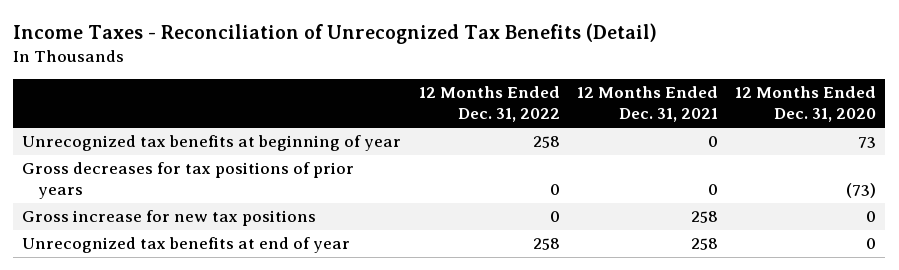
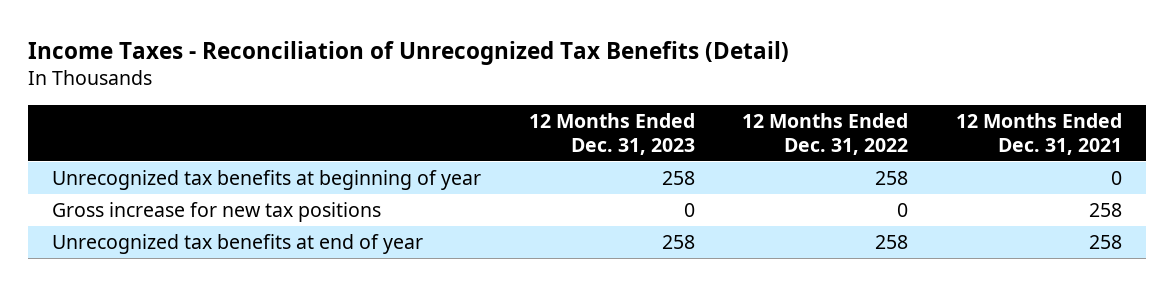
- | 12 Months Ended Dec. 31, 2022 | 12 Months Ended Dec. 31, 2021 | 12 Months Ended Dec. 31, 2020
+ | 12 Months Ended Dec. 31, 2023 | 12 Months Ended Dec. 31, 2022 | 12 Months Ended Dec. 31, 2021
- Gross decreases for tax positions of prior years | 0 | 0 | (73)

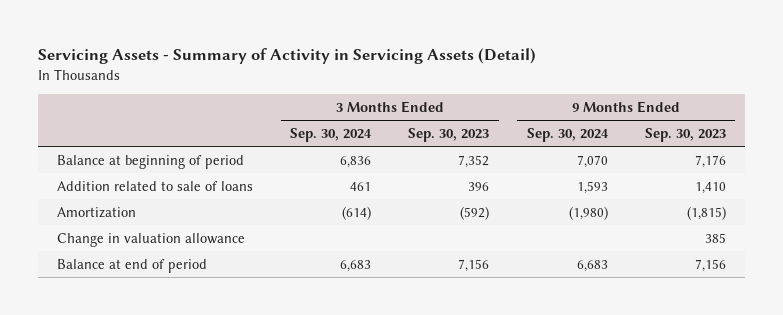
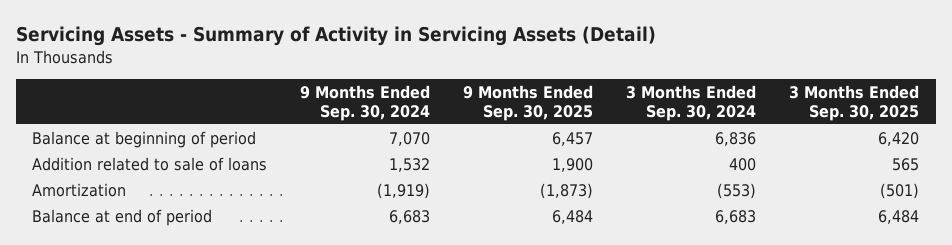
- | 3 Months Ended Sep. 30, 2024 | 3 Months Ended Sep. 30, 2023 | 9 Months Ended Sep. 30, 2024 | 9 Months Ended Sep. 30, 2023
+ | 9 Months Ended Sep. 30, 2024 | 9 Months Ended Sep. 30, 2025 | 3 Months Ended Sep. 30, 2024 | 3 Months Ended Sep. 30, 2025
- Addition related to sale of loans | 461 | 396 | 1,593 | 1,410
- Amortization | (614) | (592) | (1,980) | (1,815)
- Change in valuation allowance | | | | 385
+ Addition related to sale of loans | 1,532 | 1,900 | 400 | 565
+ Amortization | (1,919) | (1,873) | (553) | (501)

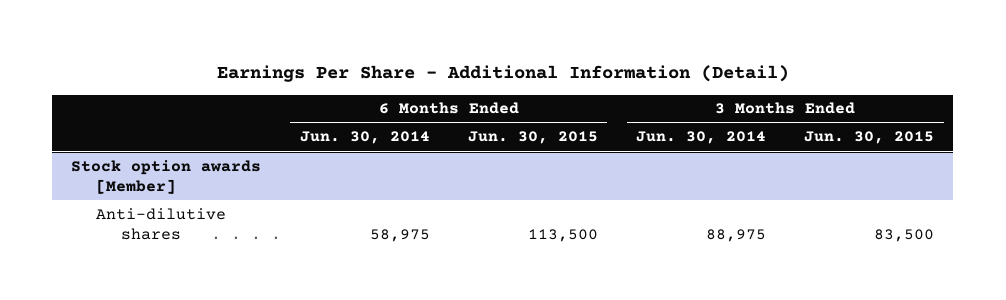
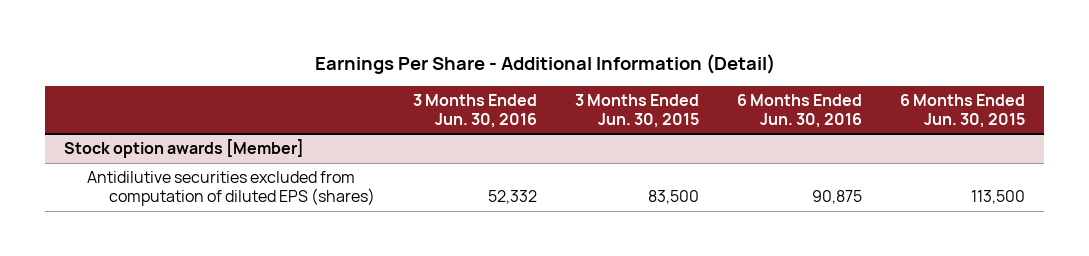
- | 6 Months Ended Jun. 30, 2014 | 6 Months Ended Jun. 30, 2015 | 3 Months Ended Jun. 30, 2014 | 3 Months Ended Jun. 30, 2015
+ | 3 Months Ended Jun. 30, 2016 | 3 Months Ended Jun. 30, 2015 | 6 Months Ended Jun. 30, 2016 | 6 Months Ended Jun. 30, 2015
@ Stock option awards [Member]
- Anti-dilutive shares | 58,975 | 113,500 | 88,975 | 83,500
+ Antidilutive securities excluded from computation of diluted EPS (shares) | 52,332 | 83,500 | 90,875 | 113,500

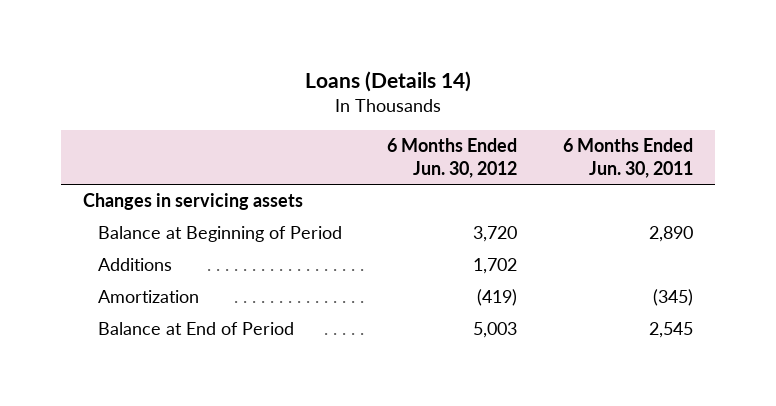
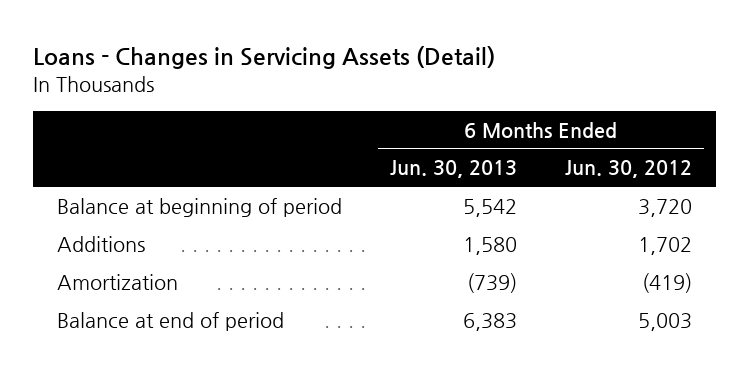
- Loans (Details 14)
+ Loans - Changes in Servicing Assets (Detail)
- | 6 Months Ended Jun. 30, 2012 | 6 Months Ended Jun. 30, 2011
+ | 6 Months Ended Jun. 30, 2013 | 6 Months Ended Jun. 30, 2012
- Changes in servicing assets
- Balance at Beginning of Period | 3,720 | 2,890
+ Balance at beginning of period | 5,542 | 3,720
- Balance at End of Period | 5,003 | 2,545
+ Balance at end of period | 6,383 | 5,003

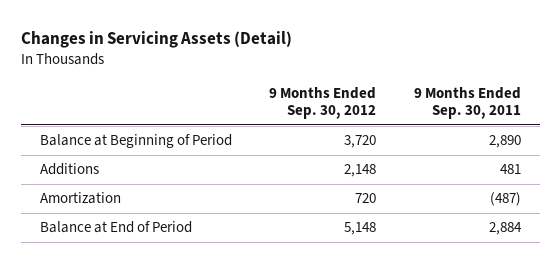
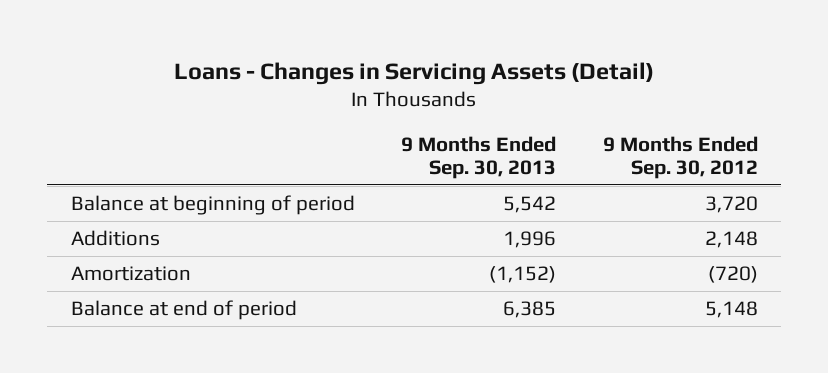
- Changes in Servicing Assets (Detail)
+ Loans - Changes in Servicing Assets (Detail)
- | 9 Months Ended Sep. 30, 2012 | 9 Months Ended Sep. 30, 2011
+ | 9 Months Ended Sep. 30, 2013 | 9 Months Ended Sep. 30, 2012
- Balance at Beginning of Period | 3,720 | 2,890
+ Balance at beginning of period | 5,542 | 3,720
- Amortization | 720 | (487)
- Balance at End of Period | 5,148 | 2,884
+ Amortization | (1,152) | (720)
+ Balance at end of period | 6,385 | 5,148

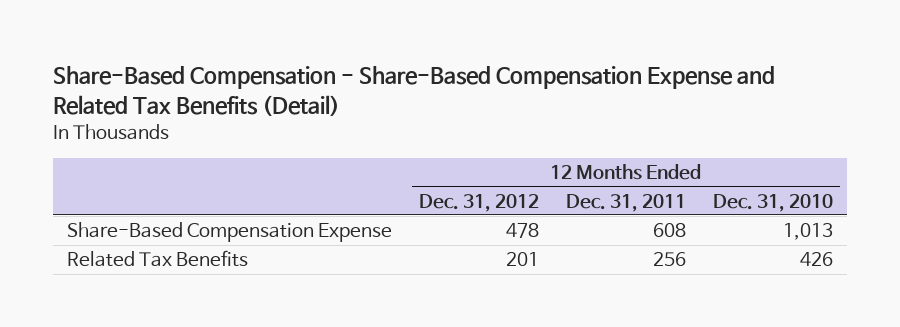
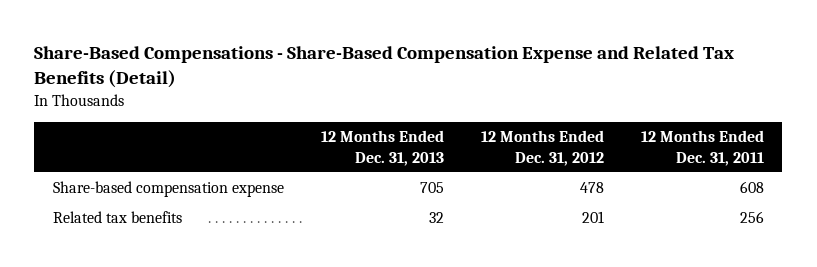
- Share-Based Compensation - Share-Based Compensation Expense and Related Tax Benefits (Detail)
+ Share-Based Compensations - Share-Based Compensation Expense and Related Tax Benefits (Detail)
- | 12 Months Ended Dec. 31, 2012 | 12 Months Ended Dec. 31, 2011 | 12 Months Ended Dec. 31, 2010
+ | 12 Months Ended Dec. 31, 2013 | 12 Months Ended Dec. 31, 2012 | 12 Months Ended Dec. 31, 2011
- Share-Based Compensation Expense | 478 | 608 | 1,013
- Related Tax Benefits | 201 | 256 | 426
+ Share-based compensation expense | 705 | 478 | 608
+ Related tax benefits | 32 | 201 | 256

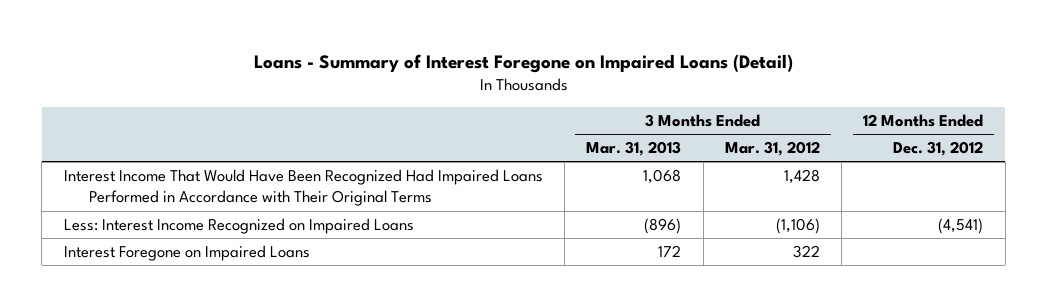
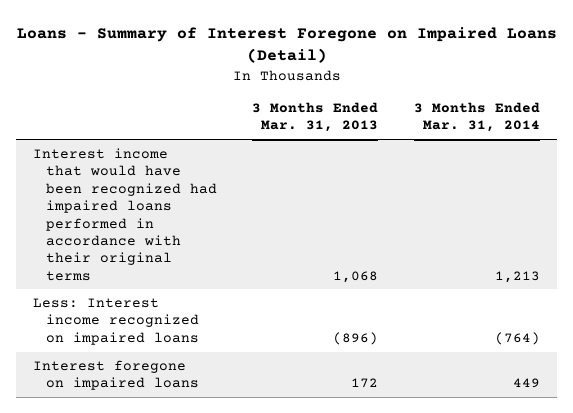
- | 3 Months Ended Mar. 31, 2013 | 3 Months Ended Mar. 31, 2012 | 12 Months Ended Dec. 31, 2012
+ | 3 Months Ended Mar. 31, 2013 | 3 Months Ended Mar. 31, 2014
- Interest Income That Would Have Been Recognized Had Impaired Loans Performed in Accordance with Their Original Terms | 1,068 | 1,428 |
- Less: Interest Income Recognized on Impaired Loans | (896) | (1,106) | (4,541)
- Interest Foregone on Impaired Loans | 172 | 322 |
+ Interest income that would have been recognized had impaired loans performed in accordance with their original terms | 1,068 | 1,213
+ Less: Interest income recognized on impaired loans | (896) | (764)
+ Interest foregone on impaired loans | 172 | 449

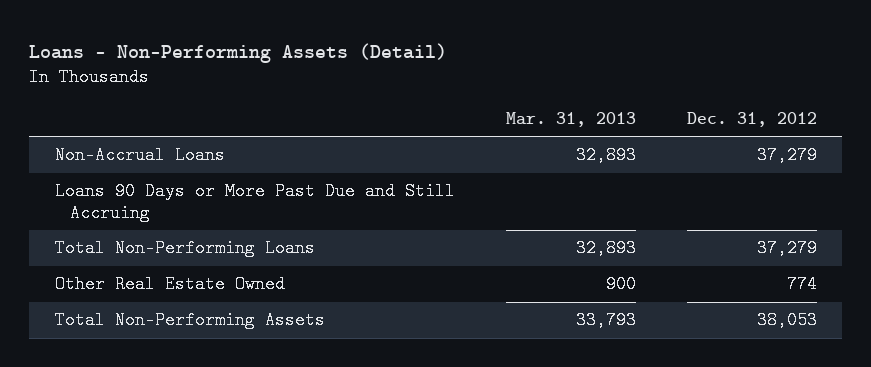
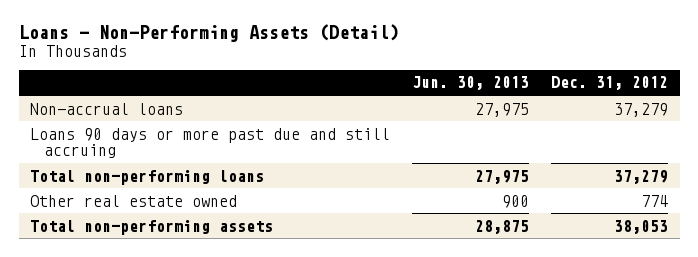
- | Mar. 31, 2013 | Dec. 31, 2012
+ | Jun. 30, 2013 | Dec. 31, 2012
- Non-Accrual Loans | 32,893 | 37,279
- Loans 90 Days or More Past Due and Still Accruing
- Total Non-Performing Loans | 32,893 | 37,279
- Other Real Estate Owned | 900 | 774
- Total Non-Performing Assets | 33,793 | 38,053
+ Non-accrual loans | 27,975 | 37,279
+ Loans 90 days or more past due and still accruing
+ Total non-performing loans | 27,975 | 37,279
+ Other real estate owned | 900 | 774
+ Total non-performing assets | 28,875 | 38,053

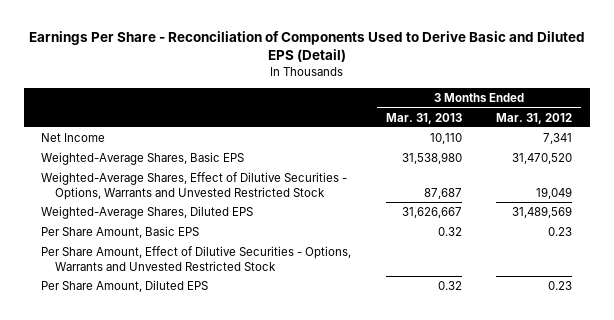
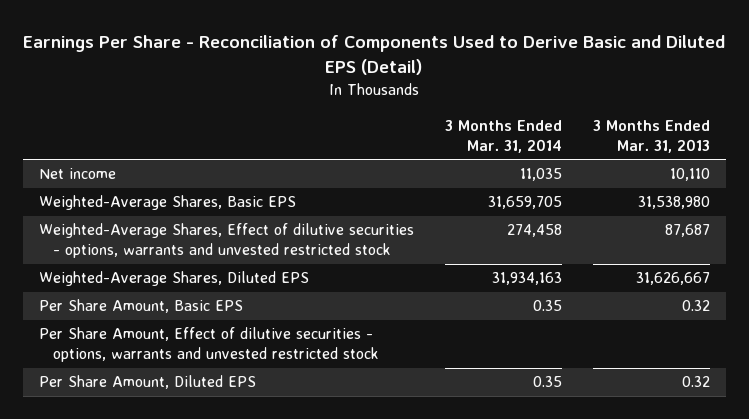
- | 3 Months Ended Mar. 31, 2013 | 3 Months Ended Mar. 31, 2012
+ | 3 Months Ended Mar. 31, 2014 | 3 Months Ended Mar. 31, 2013
- Net Income | 10,110 | 7,341
+ Net income | 11,035 | 10,110
- Weighted-Average Shares, Effect of Dilutive Securities - Options, Warrants and Unvested Restricted Stock | 87,687 | 19,049
+ Weighted-Average Shares, Effect of dilutive securities - options, warrants and unvested restricted stock | 274,458 | 87,687
- Per Share Amount, Effect of Dilutive Securities - Options, Warrants and Unvested Restricted Stock
+ Per Share Amount, Effect of dilutive securities - options, warrants and unvested restricted stock

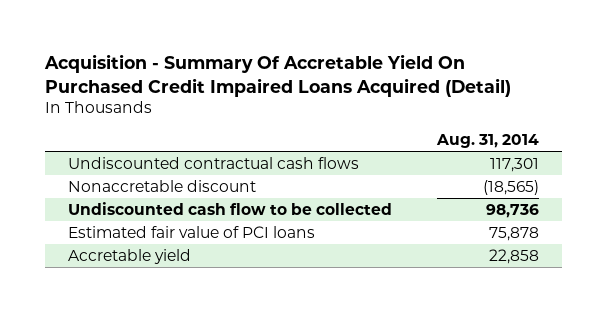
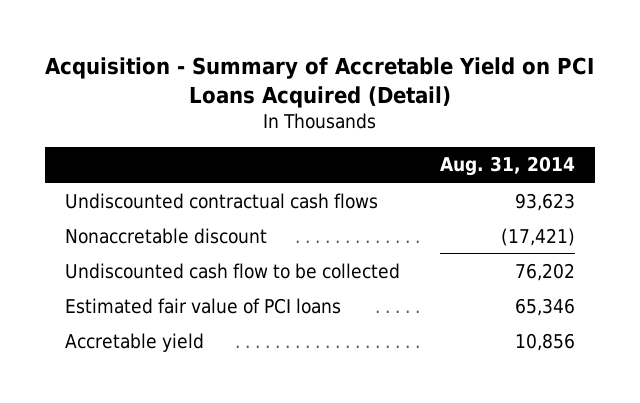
- Acquisition - Summary Of Accretable Yield On Purchased Credit Impaired Loans Acquired (Detail)
+ Acquisition - Summary of Accretable Yield on PCI Loans Acquired (Detail)
- Undiscounted contractual cash flows | 117,301
- Nonaccretable discount | (18,565)
- Undiscounted cash flow to be collected | 98,736
- Estimated fair value of PCI loans | 75,878
- Accretable yield | 22,858
+ Undiscounted contractual cash flows | 93,623
+ Nonaccretable discount | (17,421)
+ Undiscounted cash flow to be collected | 76,202
+ Estimated fair value of PCI loans | 65,346
+ Accretable yield | 10,856

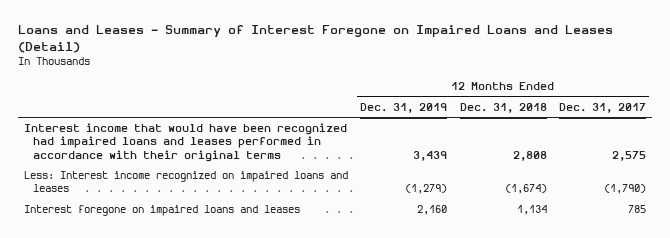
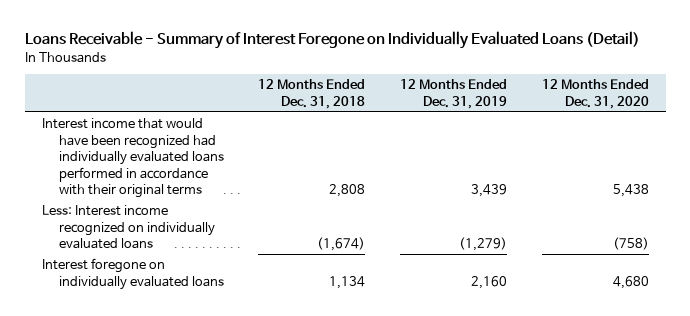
- Loans and Leases - Summary of Interest Foregone on Impaired Loans and Leases (Detail)
+ Loans Receivable - Summary of Interest Foregone on Individually Evaluated Loans (Detail)
- | 12 Months Ended Dec. 31, 2019 | 12 Months Ended Dec. 31, 2018 | 12 Months Ended Dec. 31, 2017
+ | 12 Months Ended Dec. 31, 2018 | 12 Months Ended Dec. 31, 2019 | 12 Months Ended Dec. 31, 2020
- Interest income that would have been recognized had impaired loans and leases performed in accordance with their original terms | 3,439 | 2,808 | 2,575
- Less: Interest income recognized on impaired loans and leases | (1,279) | (1,674) | (1,790)
- Interest foregone on impaired loans and leases | 2,160 | 1,134 | 785
+ Interest income that would have been recognized had individually evaluated loans performed in accordance with their original terms | 2,808 | 3,439 | 5,438
+ Less: Interest income recognized on individually evaluated loans | (1,674) | (1,279) | (758)
+ Interest foregone on individually evaluated loans | 1,134 | 2,160 | 4,680

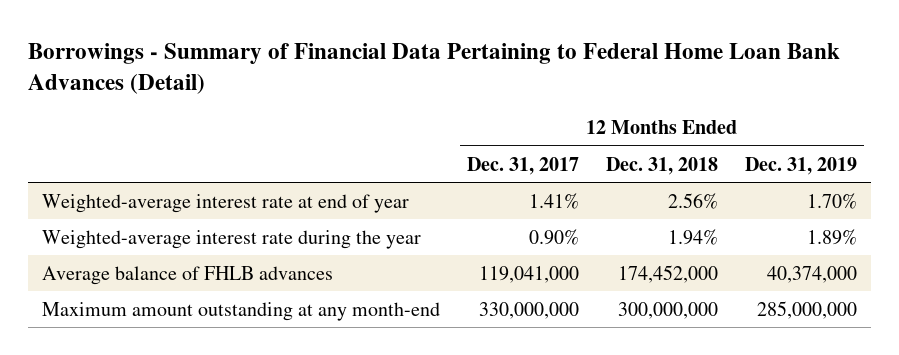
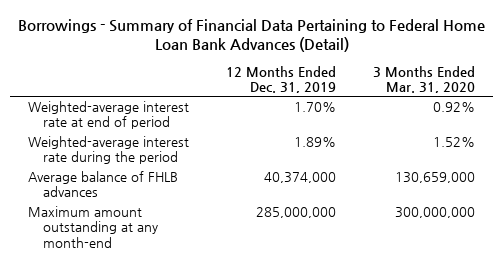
- | 12 Months Ended Dec. 31, 2017 | 12 Months Ended Dec. 31, 2018 | 12 Months Ended Dec. 31, 2019
+ | 12 Months Ended Dec. 31, 2019 | 3 Months Ended Mar. 31, 2020
- Weighted-average interest rate at end of year | 1.41% | 2.56% | 1.70%
- Weighted-average interest rate during the year | 0.90% | 1.94% | 1.89%
+ Weighted-average interest rate at end of period | 1.70% | 0.92%
+ Weighted-average interest rate during the period | 1.89% | 1.52%

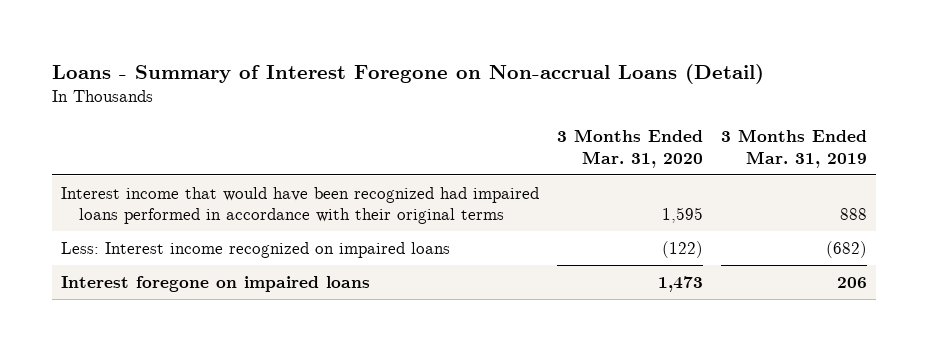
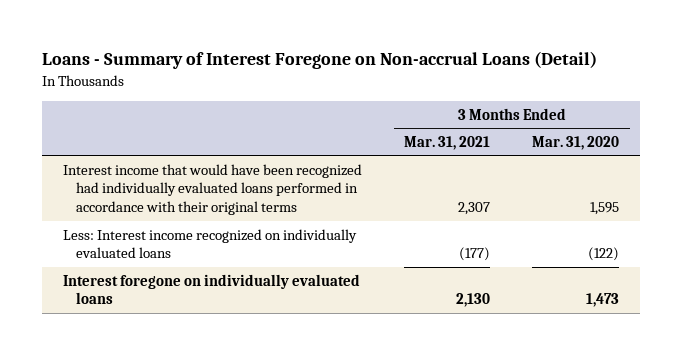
- | 3 Months Ended Mar. 31, 2020 | 3 Months Ended Mar. 31, 2019
+ | 3 Months Ended Mar. 31, 2021 | 3 Months Ended Mar. 31, 2020
- Interest income that would have been recognized had impaired loans performed in accordance with their original terms | 1,595 | 888
- Less: Interest income recognized on impaired loans | (122) | (682)
- Interest foregone on impaired loans | 1,473 | 206
+ Interest income that would have been recognized had individually evaluated loans performed in accordance with their original terms | 2,307 | 1,595
+ Less: Interest income recognized on individually evaluated loans | (177) | (122)
+ Interest foregone on individually evaluated loans | 2,130 | 1,473

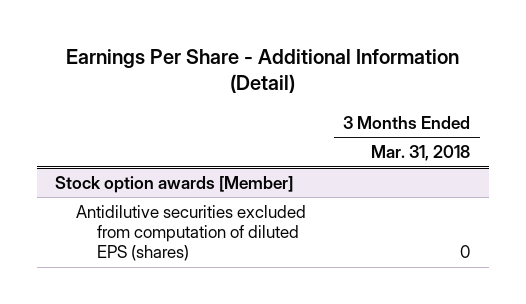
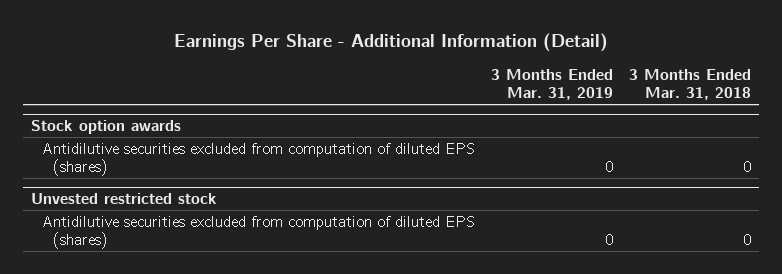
- | 3 Months Ended Mar. 31, 2018
+ | 3 Months Ended Mar. 31, 2019 | 3 Months Ended Mar. 31, 2018
- Stock option awards [Member]
+ Stock option awards
+ Unvested restricted stock
+ Antidilutive securities excluded from computation of diluted EPS (shares) | 0 | 0

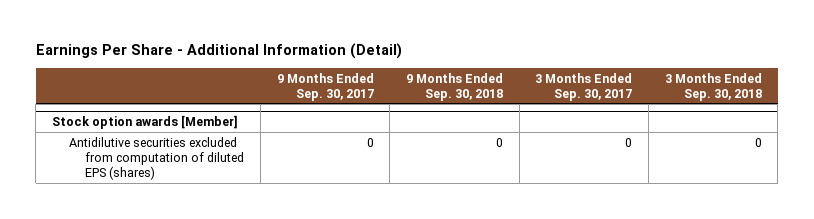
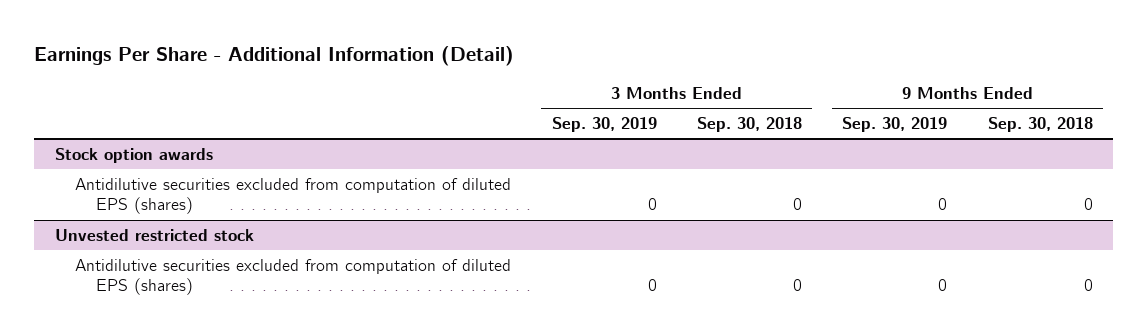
- | 9 Months Ended Sep. 30, 2017 | 9 Months Ended Sep. 30, 2018 | 3 Months Ended Sep. 30, 2017 | 3 Months Ended Sep. 30, 2018
+ | 3 Months Ended Sep. 30, 2019 | 3 Months Ended Sep. 30, 2018 | 9 Months Ended Sep. 30, 2019 | 9 Months Ended Sep. 30, 2018
- Stock option awards [Member]
+ Stock option awards
+ Unvested restricted stock
+ Antidilutive securities excluded from computation of diluted EPS (shares) | 0 | 0 | 0 | 0

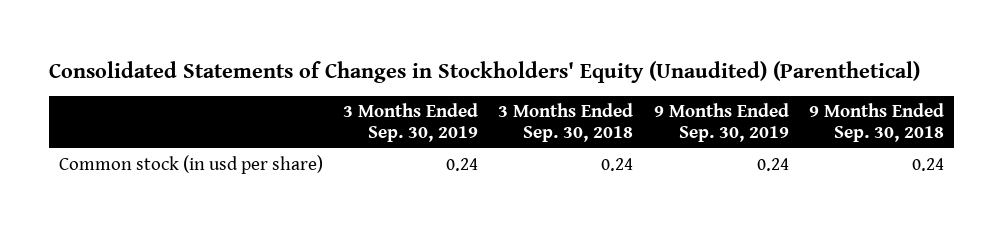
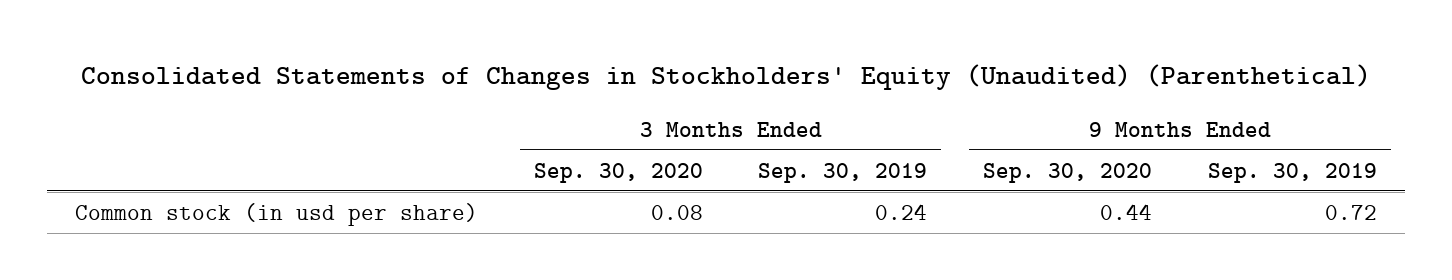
- | 3 Months Ended Sep. 30, 2019 | 3 Months Ended Sep. 30, 2018 | 9 Months Ended Sep. 30, 2019 | 9 Months Ended Sep. 30, 2018
+ | 3 Months Ended Sep. 30, 2020 | 3 Months Ended Sep. 30, 2019 | 9 Months Ended Sep. 30, 2020 | 9 Months Ended Sep. 30, 2019
- Common stock (in usd per share) | 0.24 | 0.24 | 0.24 | 0.24
+ Common stock (in usd per share) | 0.08 | 0.24 | 0.44 | 0.72

